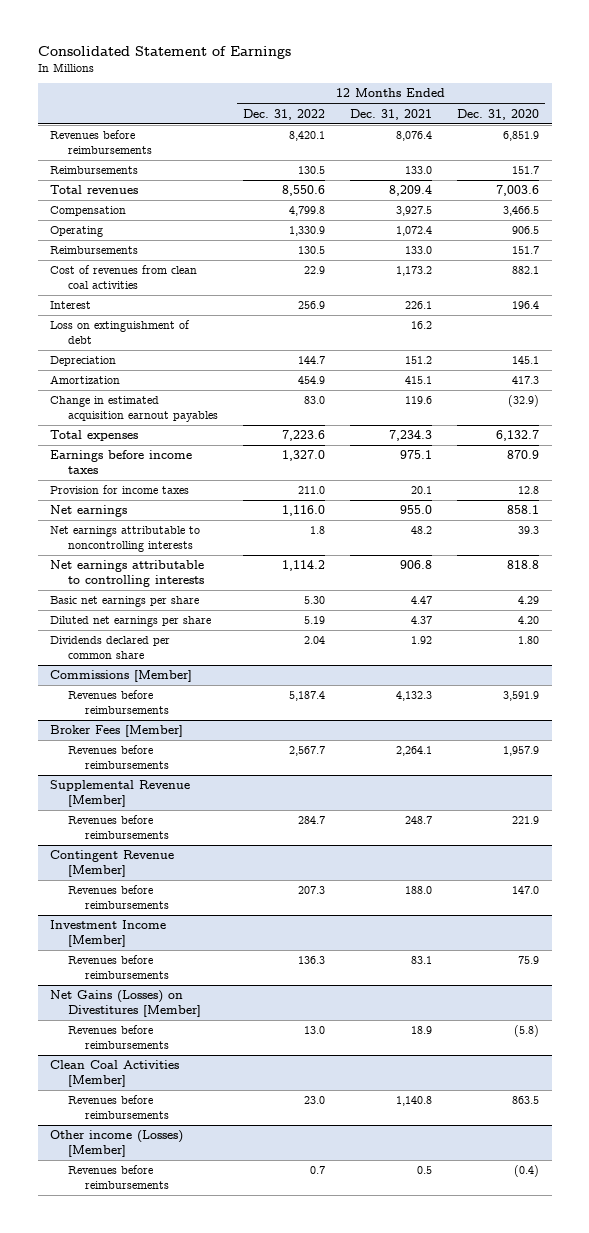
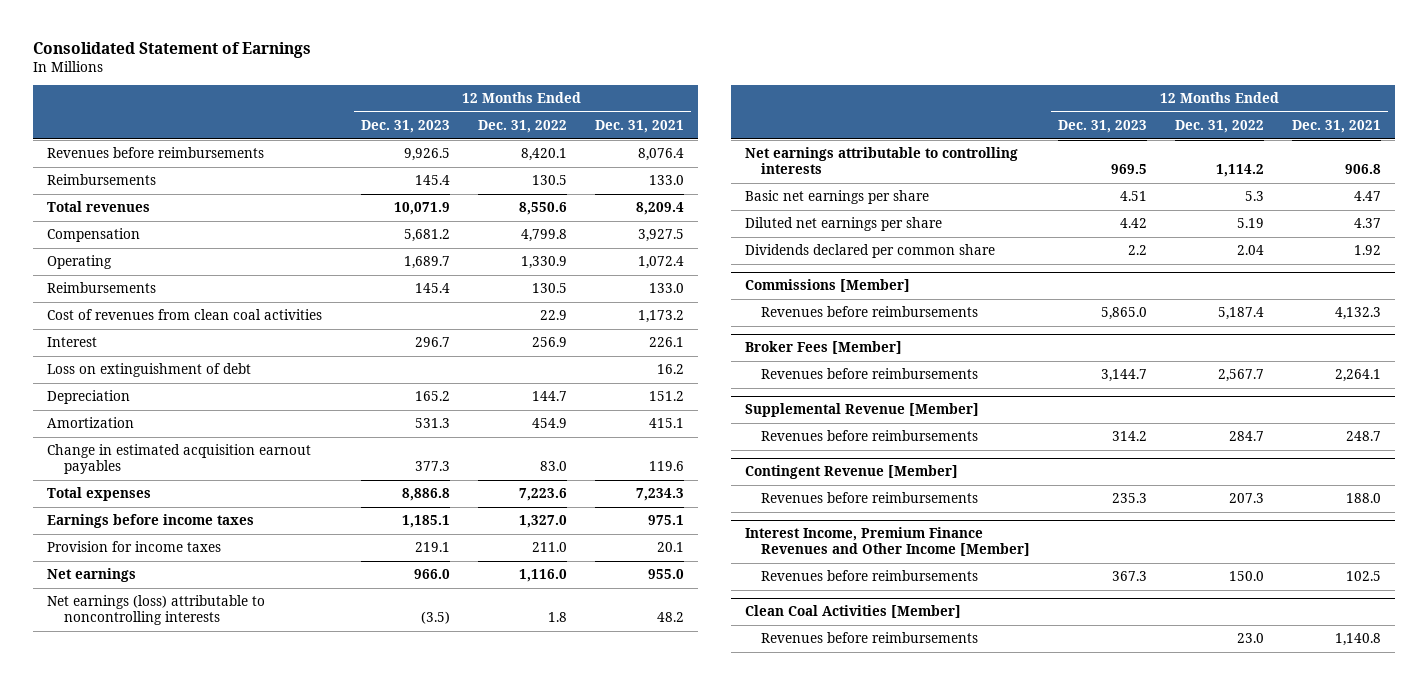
- | 12 Months Ended Dec. 31, 2022 | 12 Months Ended Dec. 31, 2021 | 12 Months Ended Dec. 31, 2020
+ | 12 Months Ended Dec. 31, 2023 | 12 Months Ended Dec. 31, 2022 | 12 Months Ended Dec. 31, 2021
- Net earnings attributable to noncontrolling interests | 1.8 | 48.2 | 39.3
+ Net earnings (loss) attributable to noncontrolling interests | (3.5) | 1.8 | 48.2
- Basic net earnings per share | 5.30 | 4.47 | 4.29
+ Basic net earnings per share | 4.51 | 5.3 | 4.47
- Investment Income [Member]
- Revenues before reimbursements | 136.3 | 83.1 | 75.9
- Net Gains (Losses) on Divestitures [Member]
- Revenues before reimbursements | 13.0 | 18.9 | (5.8)
+ Interest Income, Premium Finance Revenues and Other Income [Member]
+ Revenues before reimbursements | 367.3 | 150.0 | 102.5
- Other income (Losses) [Member]
- Revenues before reimbursements | 0.7 | 0.5 | (0.4)

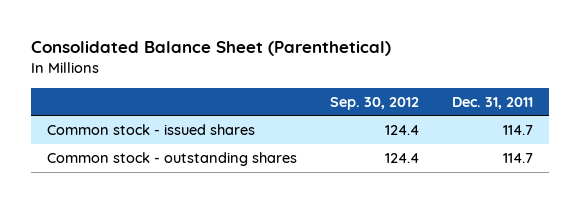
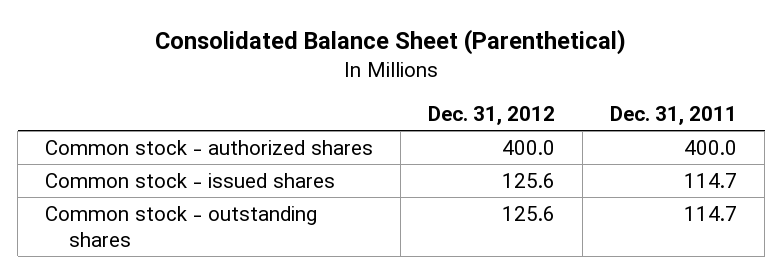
- | Sep. 30, 2012 | Dec. 31, 2011
+ | Dec. 31, 2012 | Dec. 31, 2011
+ Common stock - authorized shares | 400.0 | 400.0

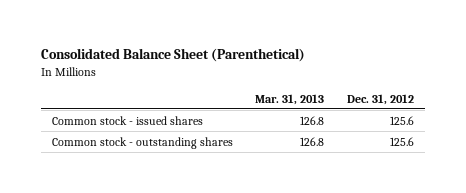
- | Dec. 31, 2012 | Dec. 31, 2011
+ | Mar. 31, 2013 | Dec. 31, 2012
- Common stock - authorized shares | 400.0 | 400.0

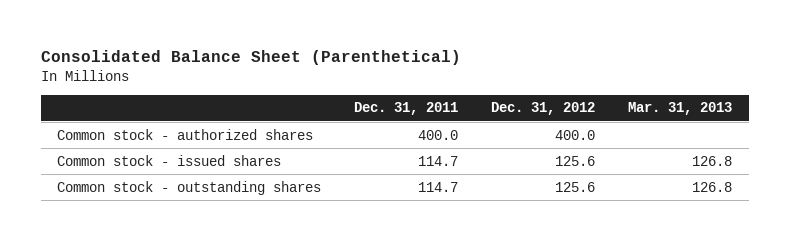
- | Mar. 31, 2013 | Dec. 31, 2012
+ | Dec. 31, 2011 | Dec. 31, 2012 | Mar. 31, 2013
+ Common stock - authorized shares | 400.0 | 400.0 |

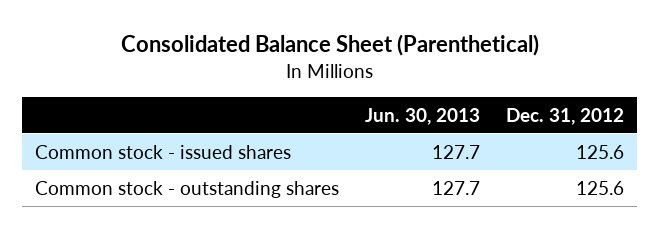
- | Dec. 31, 2011 | Dec. 31, 2012 | Mar. 31, 2013
+ | Jun. 30, 2013 | Dec. 31, 2012
- Common stock - authorized shares | 400.0 | 400.0 |

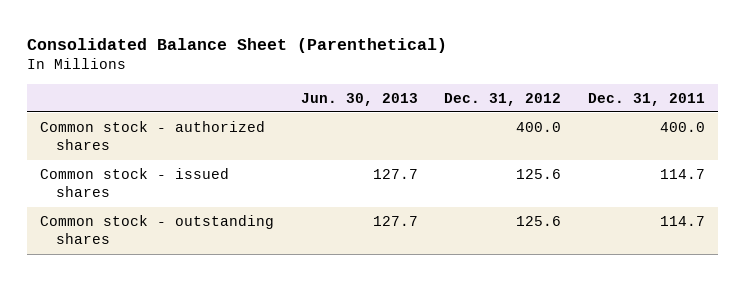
- | Jun. 30, 2013 | Dec. 31, 2012
+ | Jun. 30, 2013 | Dec. 31, 2012 | Dec. 31, 2011
+ Common stock - authorized shares | | 400.0 | 400.0

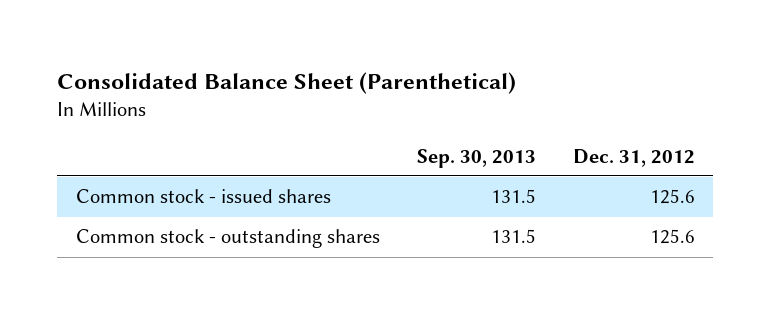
- | Jun. 30, 2013 | Dec. 31, 2012 | Dec. 31, 2011
+ | Sep. 30, 2013 | Dec. 31, 2012
- Common stock - authorized shares | | 400.0 | 400.0

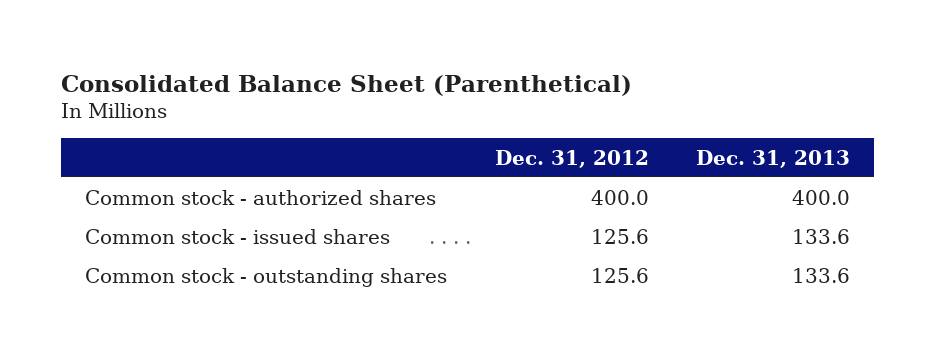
- | Sep. 30, 2013 | Dec. 31, 2012
+ | Dec. 31, 2012 | Dec. 31, 2013
+ Common stock - authorized shares | 400.0 | 400.0

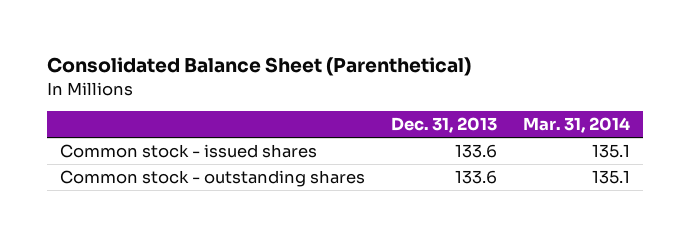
- | Dec. 31, 2012 | Dec. 31, 2013
+ | Dec. 31, 2013 | Mar. 31, 2014
- Common stock - authorized shares | 400.0 | 400.0

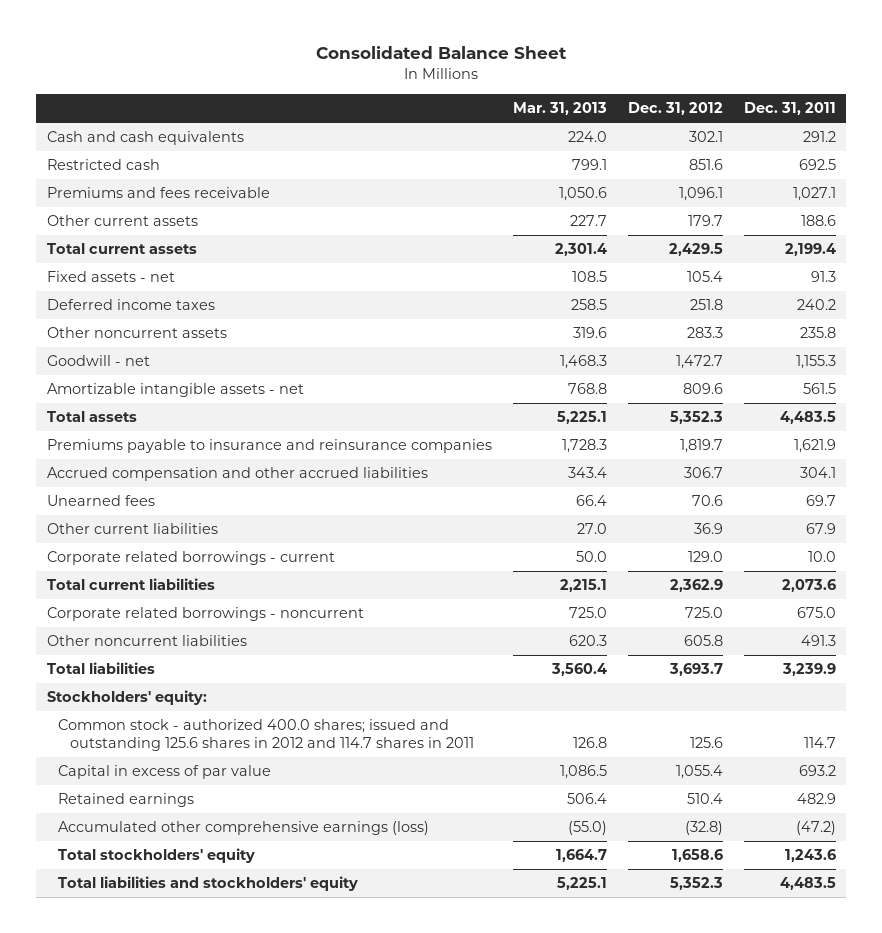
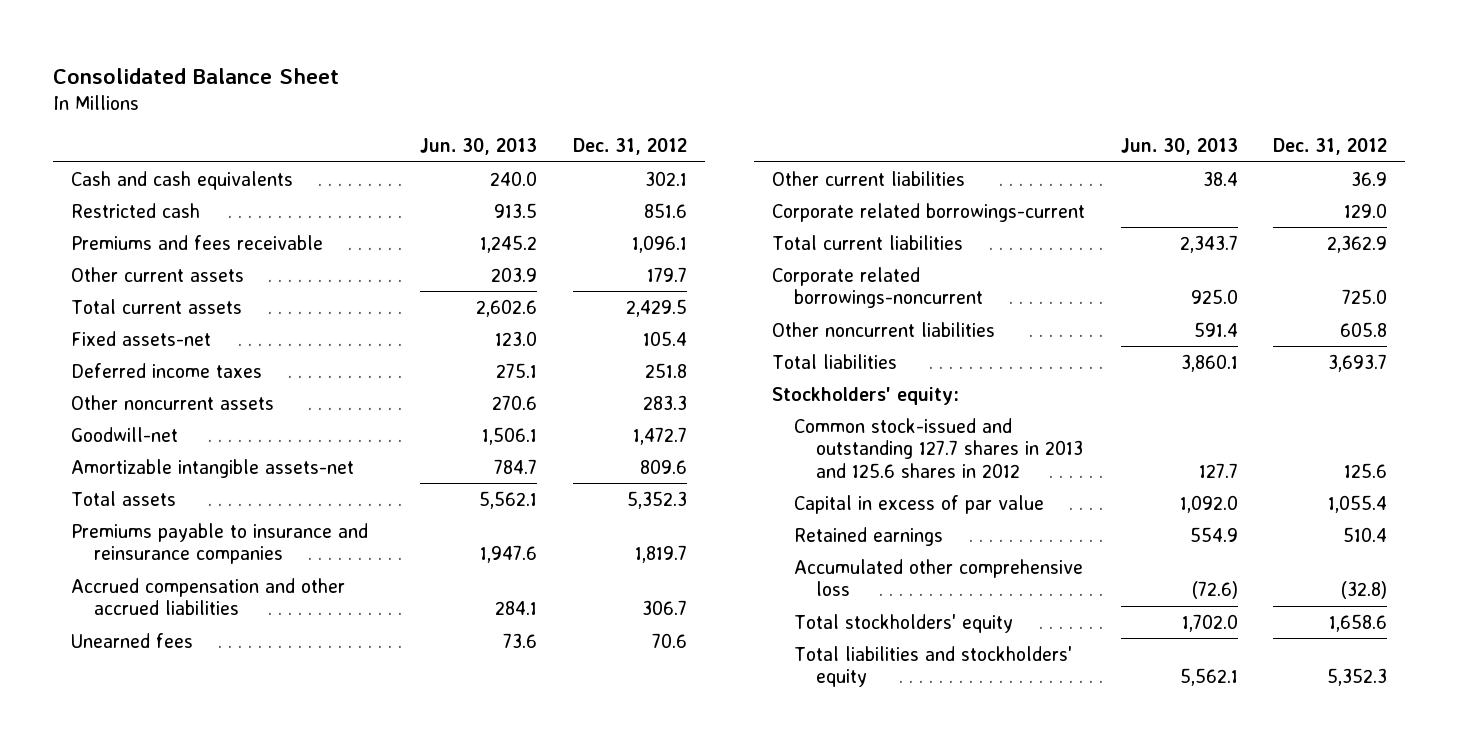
- | Mar. 31, 2013 | Dec. 31, 2012 | Dec. 31, 2011
+ | Jun. 30, 2013 | Dec. 31, 2012
- Fixed assets - net | 108.5 | 105.4 | 91.3
+ Fixed assets-net | 123.0 | 105.4
- Goodwill - net | 1,468.3 | 1,472.7 | 1,155.3
- Amortizable intangible assets - net | 768.8 | 809.6 | 561.5
+ Goodwill-net | 1,506.1 | 1,472.7
+ Amortizable intangible assets-net | 784.7 | 809.6
- Corporate related borrowings - current | 50.0 | 129.0 | 10.0
+ Corporate related borrowings-current | | 129.0
- Corporate related borrowings - noncurrent | 725.0 | 725.0 | 675.0
+ Corporate related borrowings-noncurrent | 925.0 | 725.0
- Common stock - authorized 400.0 shares; issued and outstanding 125.6 shares in 2012 and 114.7 shares in 2011 | 126.8 | 125.6 | 114.7
+ Common stock-issued and outstanding 127.7 shares in 2013 and 125.6 shares in 2012 | 127.7 | 125.6
- Accumulated other comprehensive earnings (loss) | (55.0) | (32.8) | (47.2)
+ Accumulated other comprehensive loss | (72.6) | (32.8)

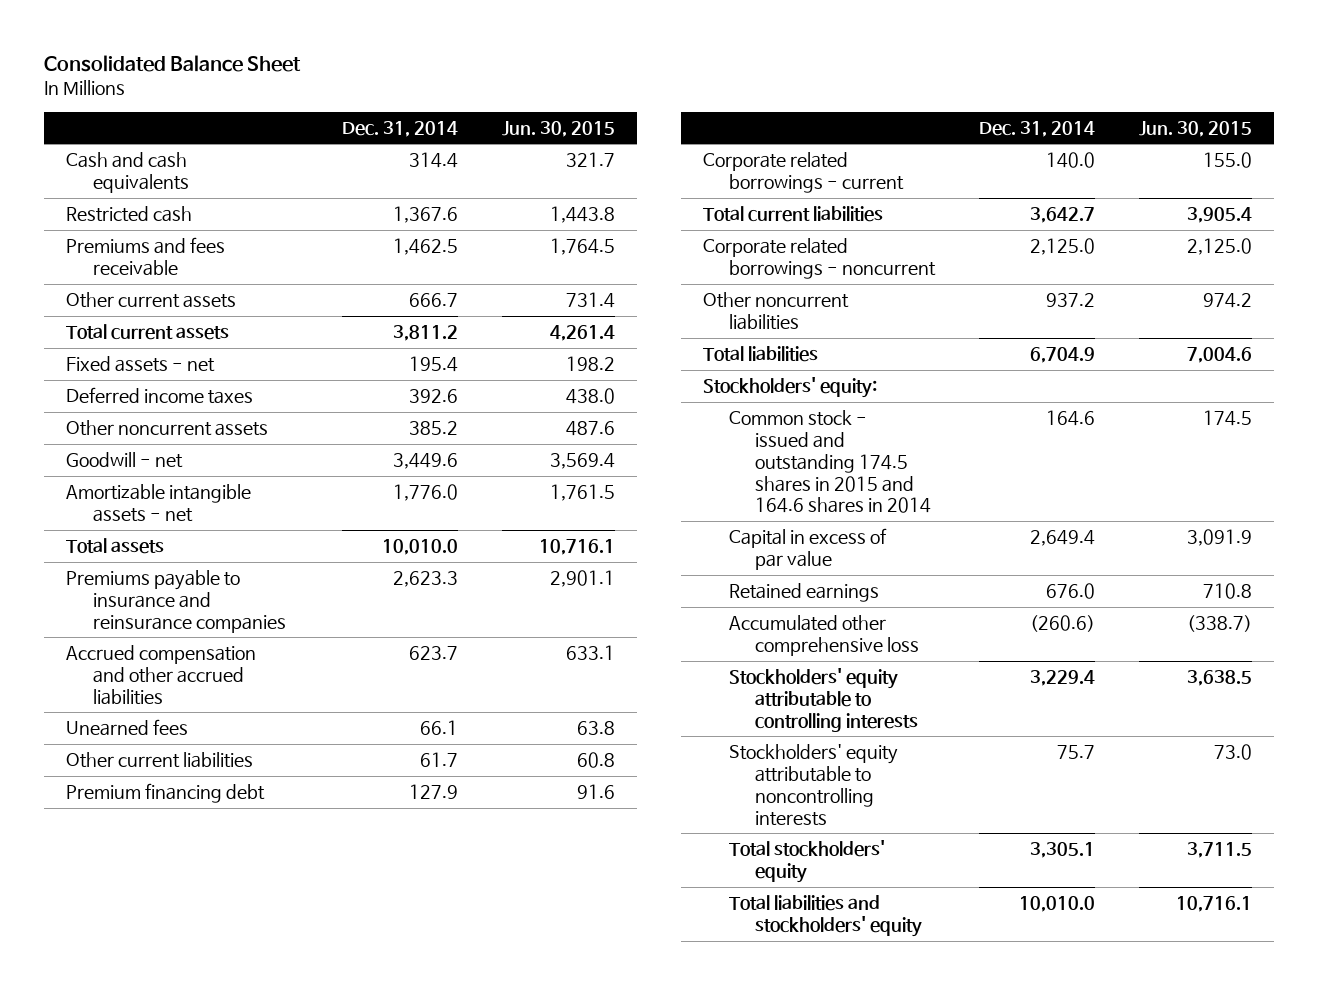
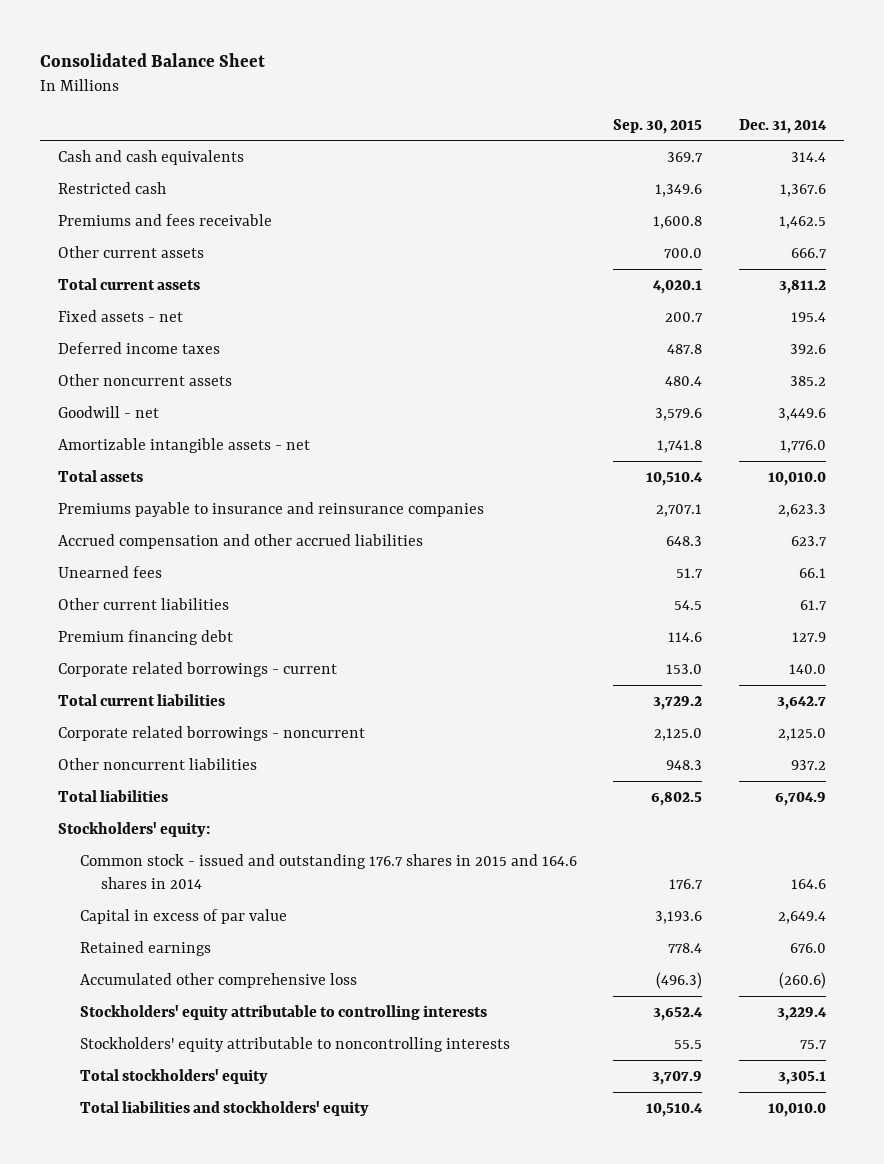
- | Dec. 31, 2014 | Jun. 30, 2015
+ | Sep. 30, 2015 | Dec. 31, 2014
- Common stock - issued and outstanding 174.5 shares in 2015 and 164.6 shares in 2014 | 164.6 | 174.5
+ Common stock - issued and outstanding 176.7 shares in 2015 and 164.6 shares in 2014 | 176.7 | 164.6

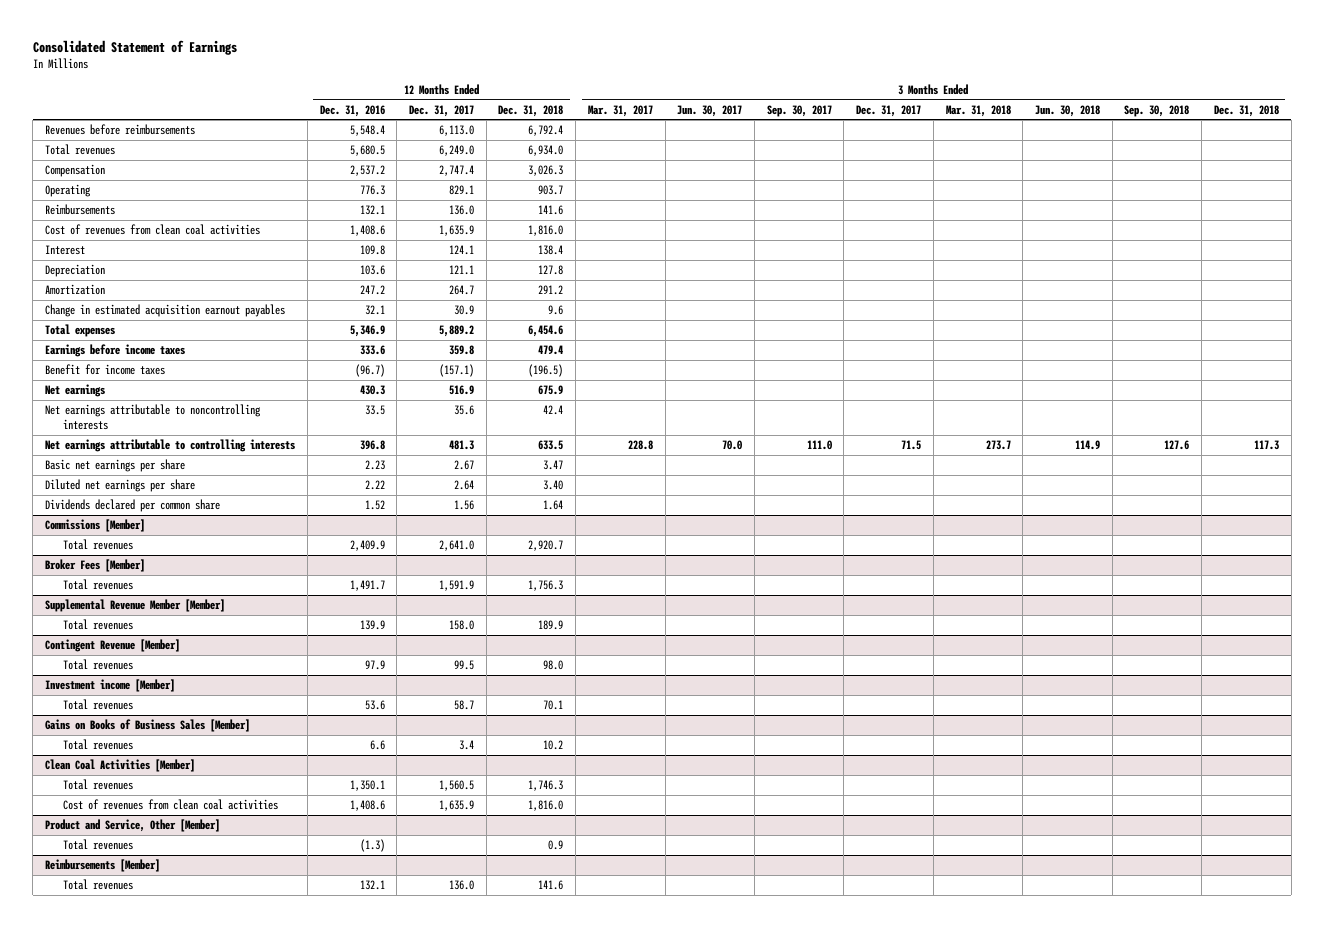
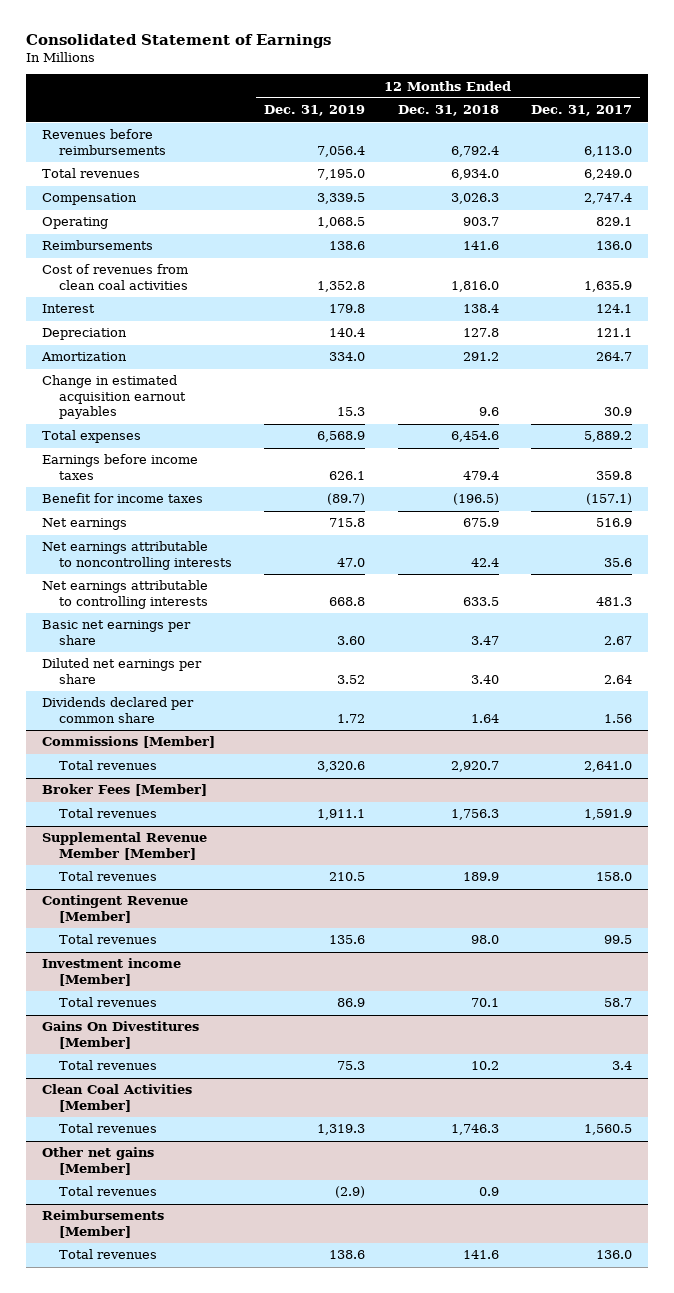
- | 12 Months Ended Dec. 31, 2016 | 12 Months Ended Dec. 31, 2017 | 12 Months Ended Dec. 31, 2018 | 3 Months Ended Mar. 31, 2017 | 3 Months Ended Jun. 30, 2017 | 3 Months Ended Sep. 30, 2017 | 3 Months Ended Dec. 31, 2017 | 3 Months Ended Mar. 31, 2018 | 3 Months Ended Jun. 30, 2018 | 3 Months Ended Sep. 30, 2018 | 3 Months Ended Dec. 31, 2018
+ | 12 Months Ended Dec. 31, 2019 | 12 Months Ended Dec. 31, 2018 | 12 Months Ended Dec. 31, 2017
- Gains on Books of Business Sales [Member]
+ Gains On Divestitures [Member]
@ Clean Coal Activities [Member]
- Cost of revenues from clean coal activities | 1,408.6 | 1,635.9 | 1,816.0 | | | | | | | |
- Product and Service, Other [Member]
+ Other net gains [Member]

